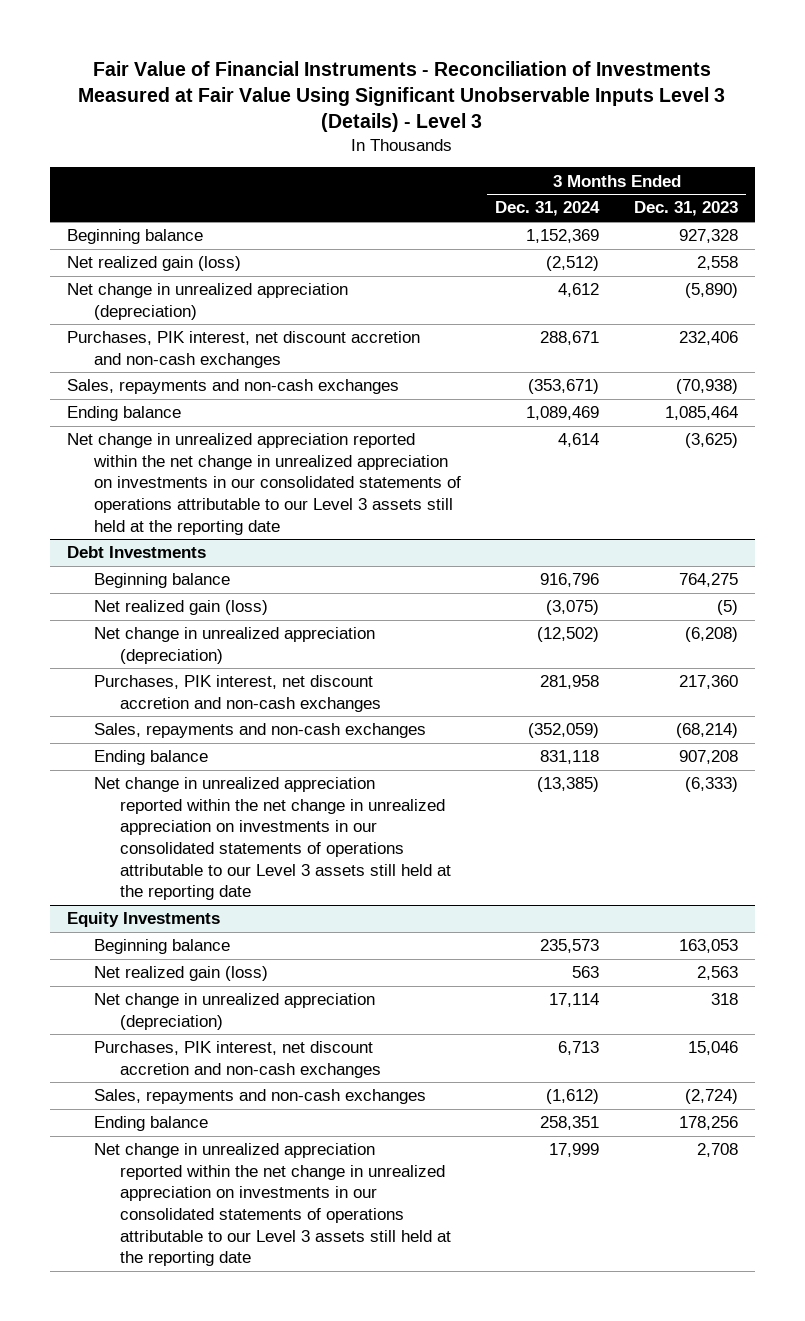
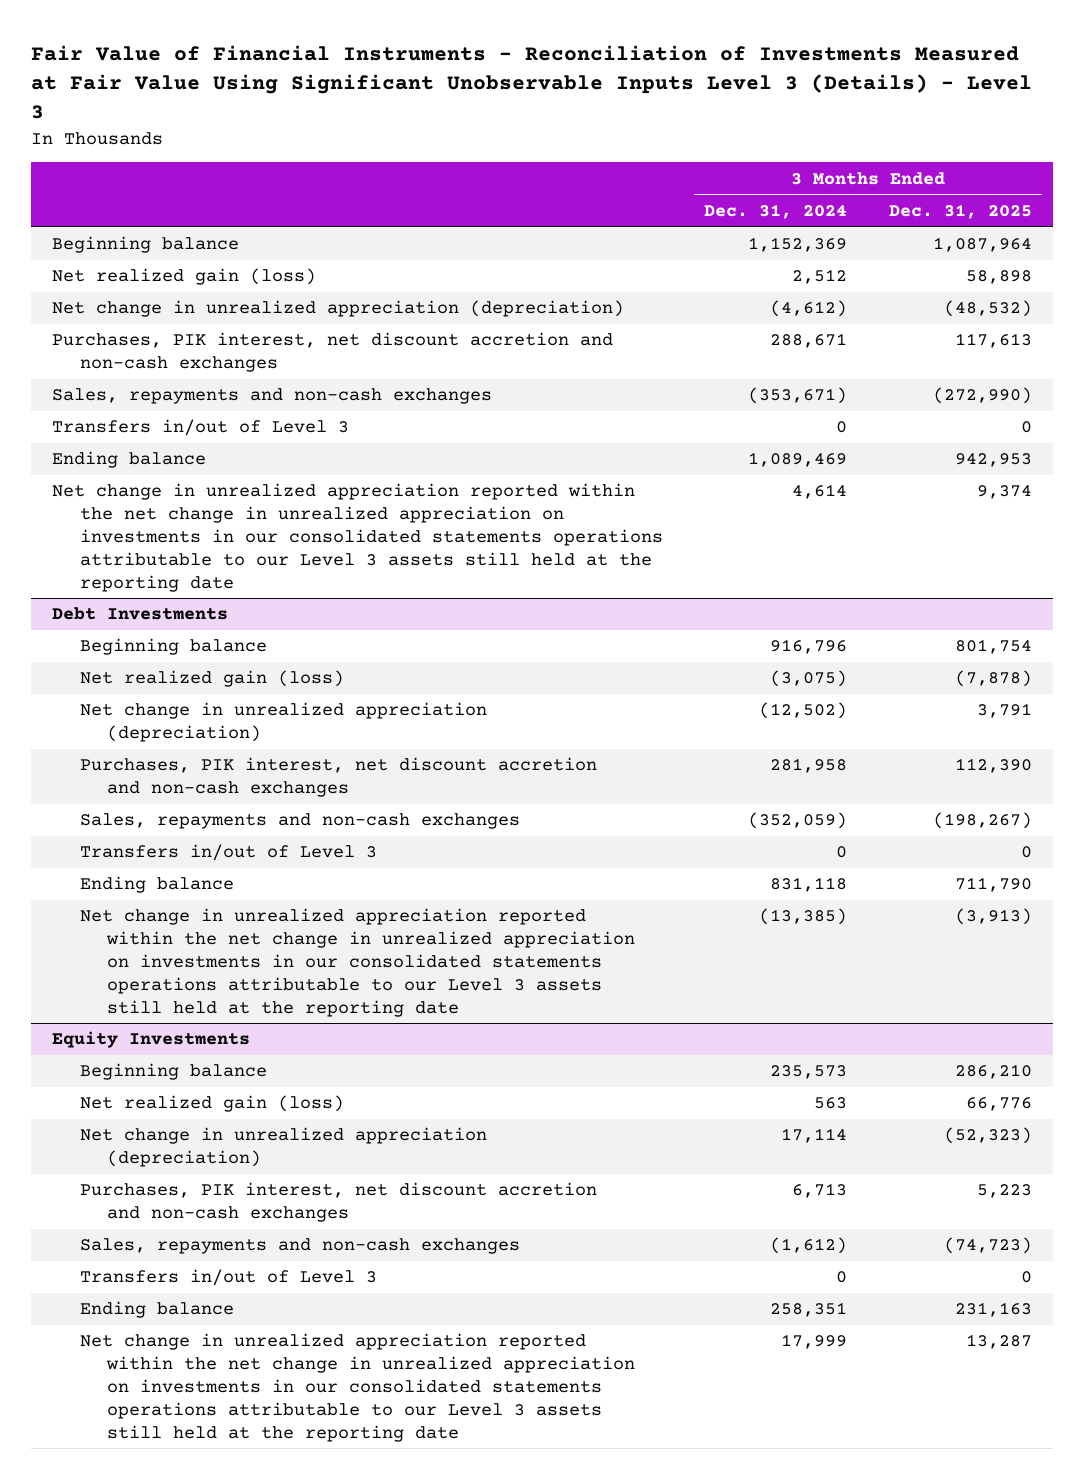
- | 3 Months Ended Dec. 31, 2024 | 3 Months Ended Dec. 31, 2023
+ | 3 Months Ended Dec. 31, 2024 | 3 Months Ended Dec. 31, 2025
- Net realized gain (loss) | (2,512) | 2,558
- Net change in unrealized appreciation (depreciation) | 4,612 | (5,890)
+ Net realized gain (loss) | 2,512 | 58,898
+ Net change in unrealized appreciation (depreciation) | (4,612) | (48,532)
+ Transfers in/out of Level 3 | 0 | 0
- Net change in unrealized appreciation reported within the net change in unrealized appreciation on investments in our consolidated statements of operations attributable to our Level 3 assets still held at the reporting date | 4,614 | (3,625)
+ Net change in unrealized appreciation reported within the net change in unrealized appreciation on investments in our consolidated statements operations attributable to our Level 3 assets still held at the reporting date | 4,614 | 9,374
@ Debt Investments
+ Transfers in/out of Level 3 | 0 | 0
- Net change in unrealized appreciation reported within the net change in unrealized appreciation on investments in our consolidated statements of operations attributable to our Level 3 assets still held at the reporting date | (13,385) | (6,333)
+ Net change in unrealized appreciation reported within the net change in unrealized appreciation on investments in our consolidated statements operations attributable to our Level 3 assets still held at the reporting date | (13,385) | (3,913)
@ Equity Investments
+ Transfers in/out of Level 3 | 0 | 0
- Net change in unrealized appreciation reported within the net change in unrealized appreciation on investments in our consolidated statements of operations attributable to our Level 3 assets still held at the reporting date | 17,999 | 2,708
+ Net change in unrealized appreciation reported within the net change in unrealized appreciation on investments in our consolidated statements operations attributable to our Level 3 assets still held at the reporting date | 17,999 | 13,287

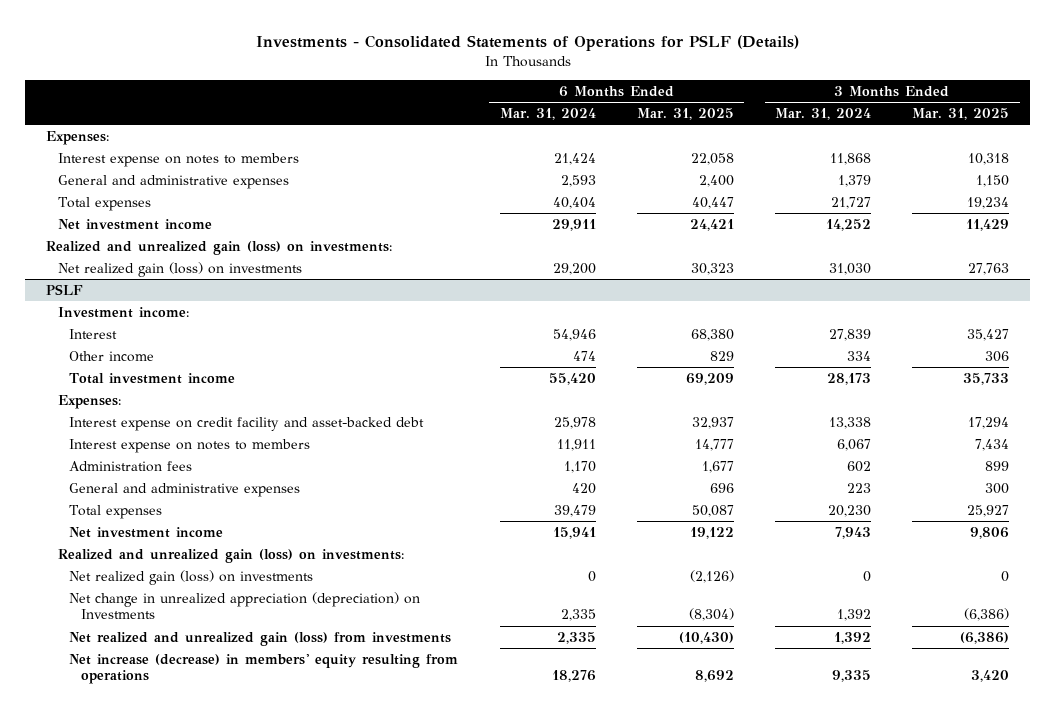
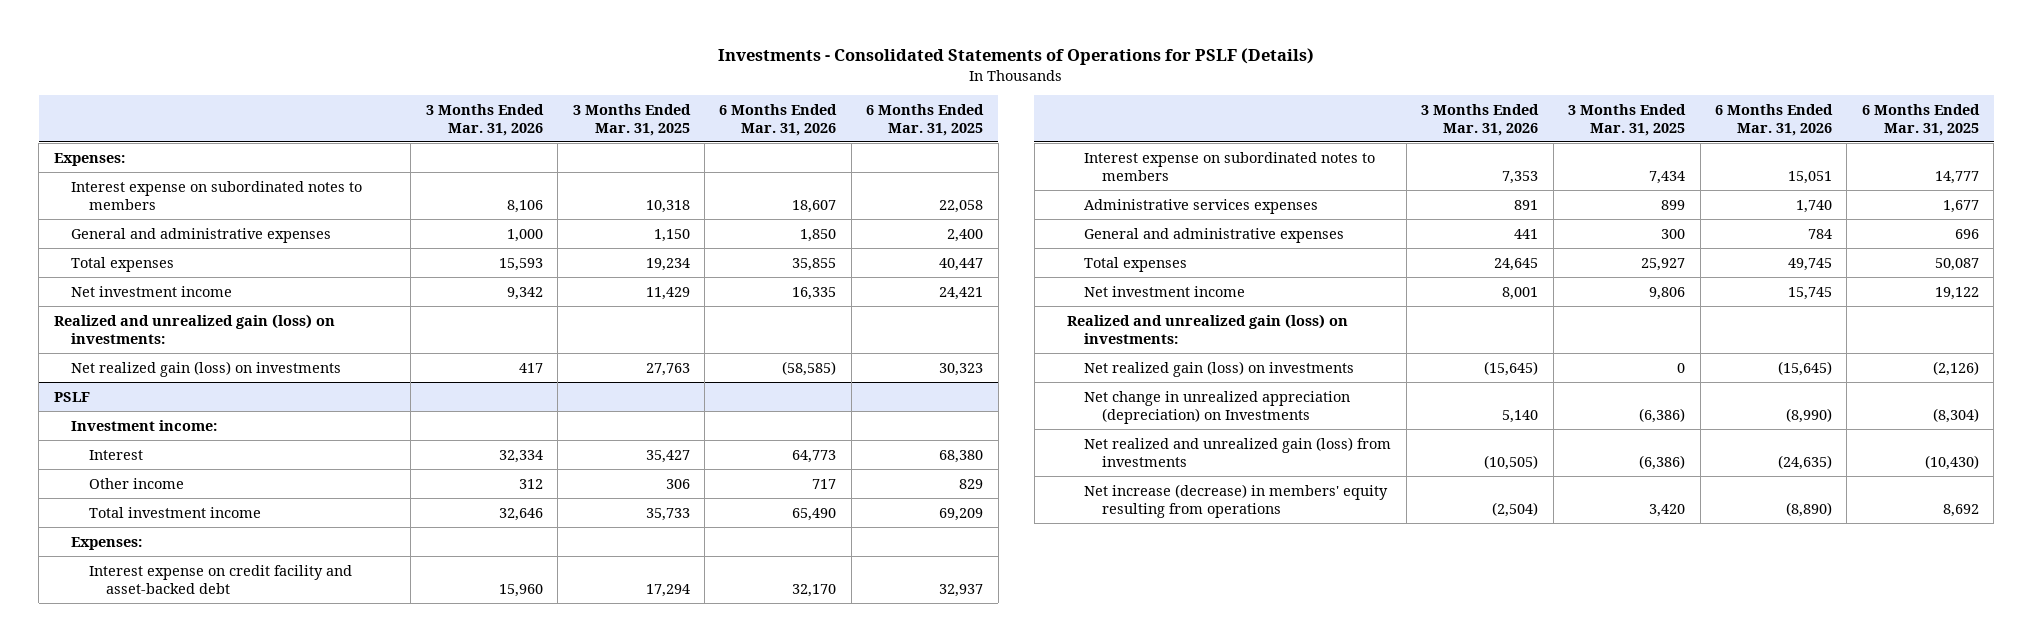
- | 6 Months Ended Mar. 31, 2024 | 6 Months Ended Mar. 31, 2025 | 3 Months Ended Mar. 31, 2024 | 3 Months Ended Mar. 31, 2025
+ | 3 Months Ended Mar. 31, 2026 | 3 Months Ended Mar. 31, 2025 | 6 Months Ended Mar. 31, 2026 | 6 Months Ended Mar. 31, 2025
- Interest expense on notes to members | 21,424 | 22,058 | 11,868 | 10,318
+ Interest expense on subordinated notes to members | 8,106 | 10,318 | 18,607 | 22,058
@ PSLF
- Interest expense on notes to members | 11,911 | 14,777 | 6,067 | 7,434
- Administration fees | 1,170 | 1,677 | 602 | 899
+ Interest expense on subordinated notes to members | 7,353 | 7,434 | 15,051 | 14,777
+ Administrative services expenses | 891 | 899 | 1,740 | 1,677

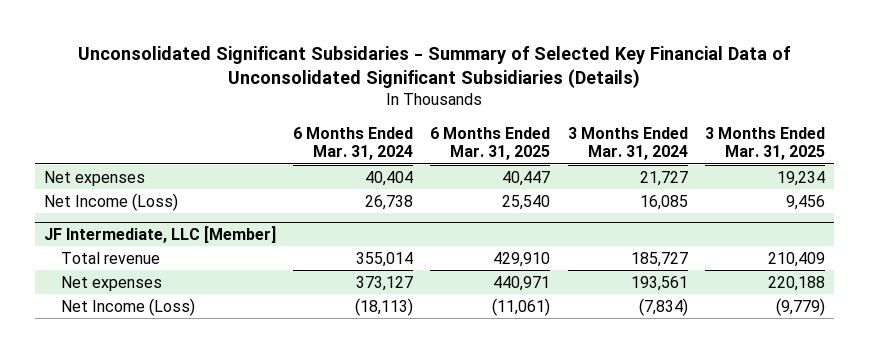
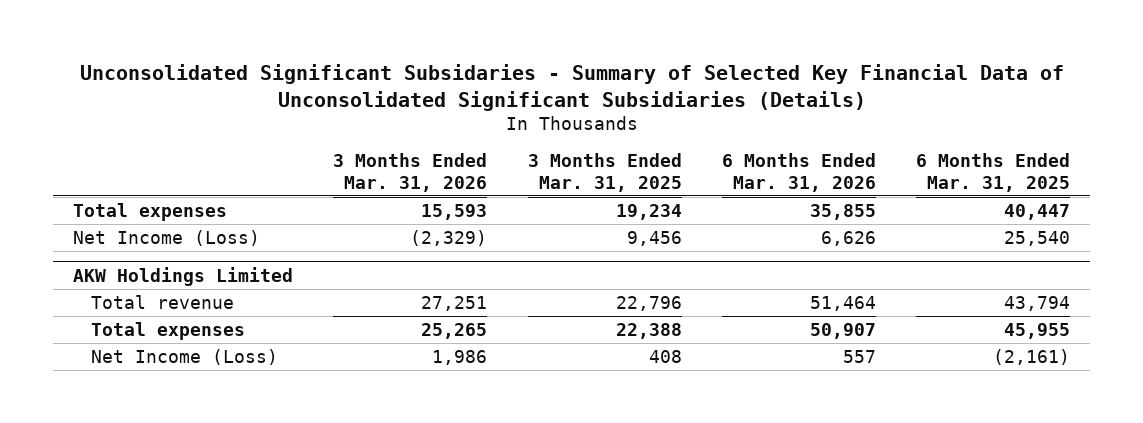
- | 6 Months Ended Mar. 31, 2024 | 6 Months Ended Mar. 31, 2025 | 3 Months Ended Mar. 31, 2024 | 3 Months Ended Mar. 31, 2025
+ | 3 Months Ended Mar. 31, 2026 | 3 Months Ended Mar. 31, 2025 | 6 Months Ended Mar. 31, 2026 | 6 Months Ended Mar. 31, 2025
- Net expenses | 40,404 | 40,447 | 21,727 | 19,234
+ Total expenses | 15,593 | 19,234 | 35,855 | 40,447
- JF Intermediate, LLC [Member]
- Total revenue | 355,014 | 429,910 | 185,727 | 210,409
- Net expenses | 373,127 | 440,971 | 193,561 | 220,188
- Net Income (Loss) | (18,113) | (11,061) | (7,834) | (9,779)
+ AKW Holdings Limited
+ Total revenue | 27,251 | 22,796 | 51,464 | 43,794
+ Total expenses | 25,265 | 22,388 | 50,907 | 45,955
+ Net Income (Loss) | 1,986 | 408 | 557 | (2,161)

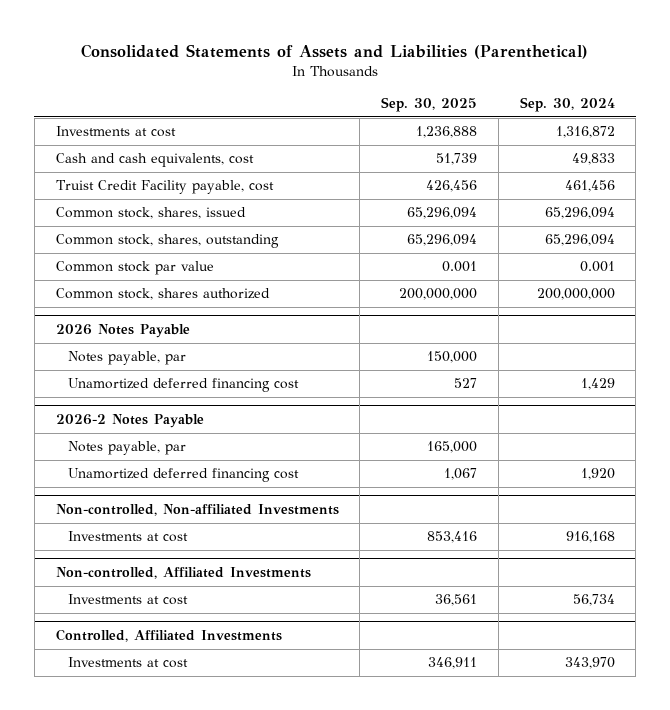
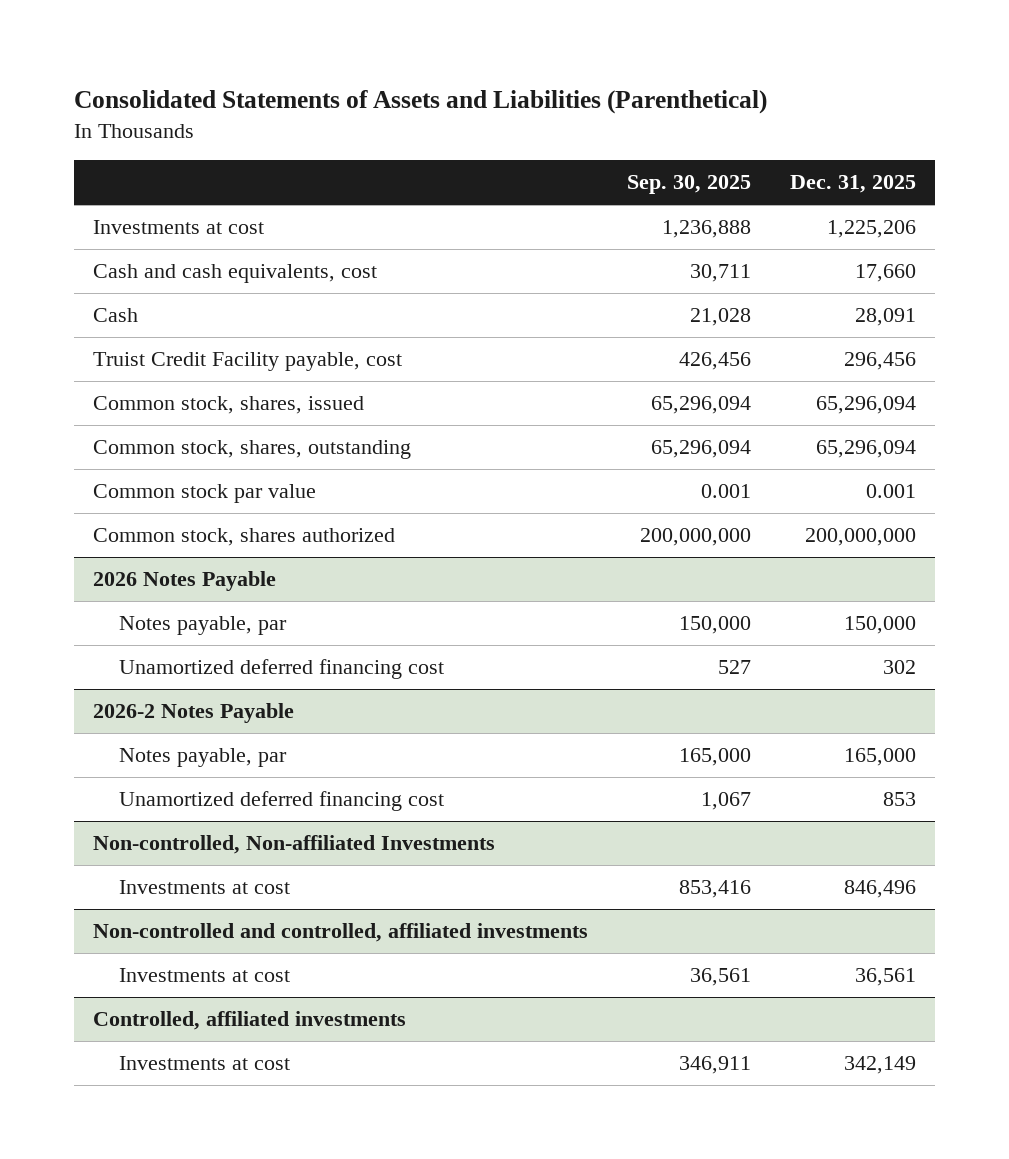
- | Sep. 30, 2025 | Sep. 30, 2024
+ | Sep. 30, 2025 | Dec. 31, 2025
- Cash and cash equivalents, cost | 51,739 | 49,833
+ Cash and cash equivalents, cost | 30,711 | 17,660
+ Cash | 21,028 | 28,091
- Non-controlled, Affiliated Investments
+ Non-controlled and controlled, affiliated investments
- Controlled, Affiliated Investments
+ Controlled, affiliated investments

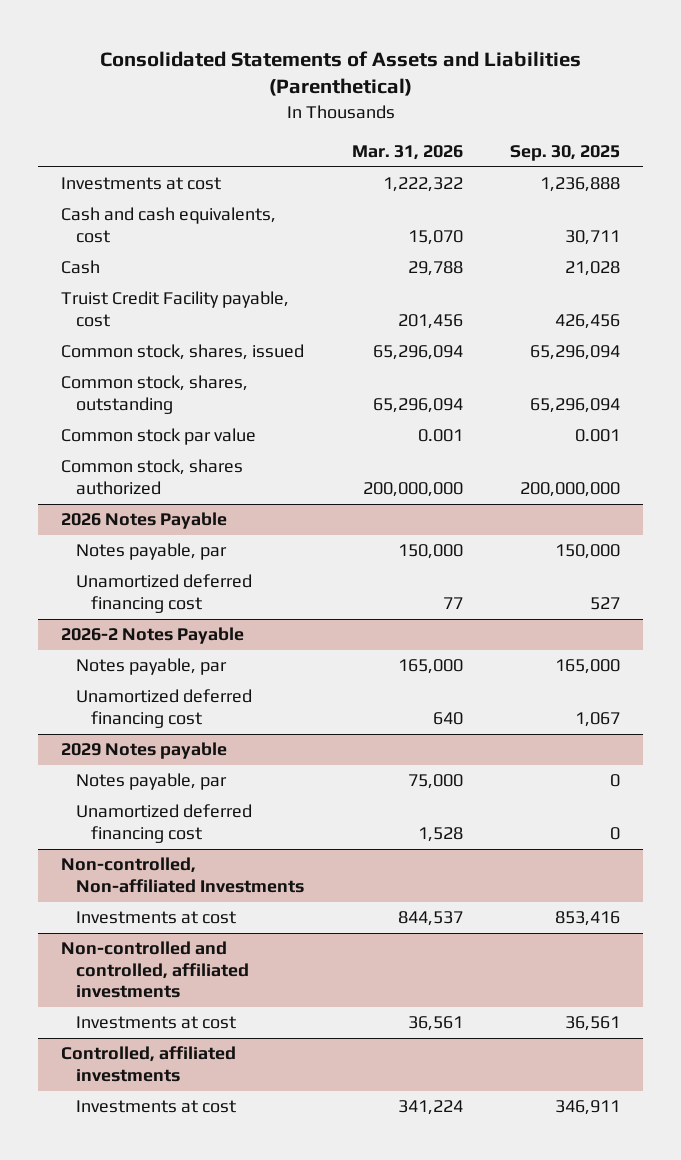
- | Sep. 30, 2025 | Dec. 31, 2025
+ | Mar. 31, 2026 | Sep. 30, 2025
+ 2029 Notes payable
+ Notes payable, par | 75,000 | 0
+ Unamortized deferred financing cost | 1,528 | 0

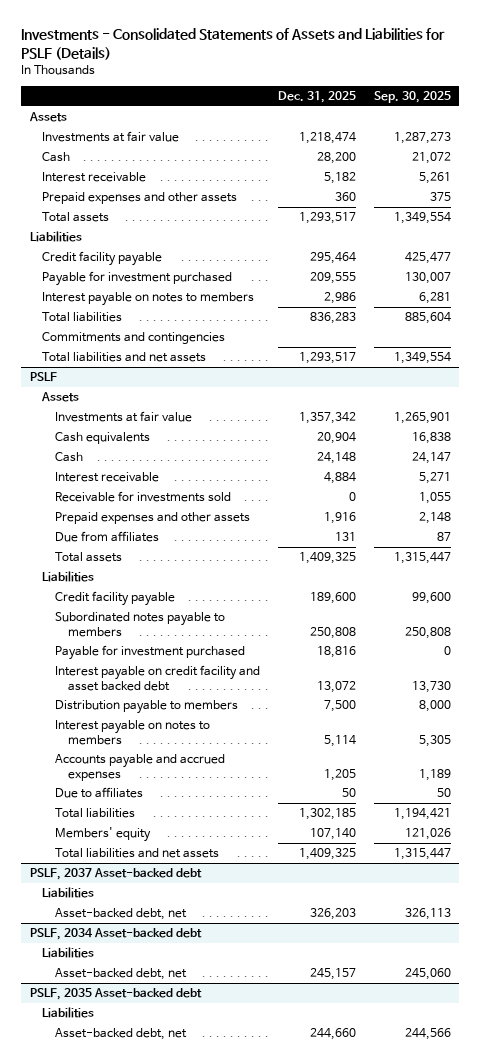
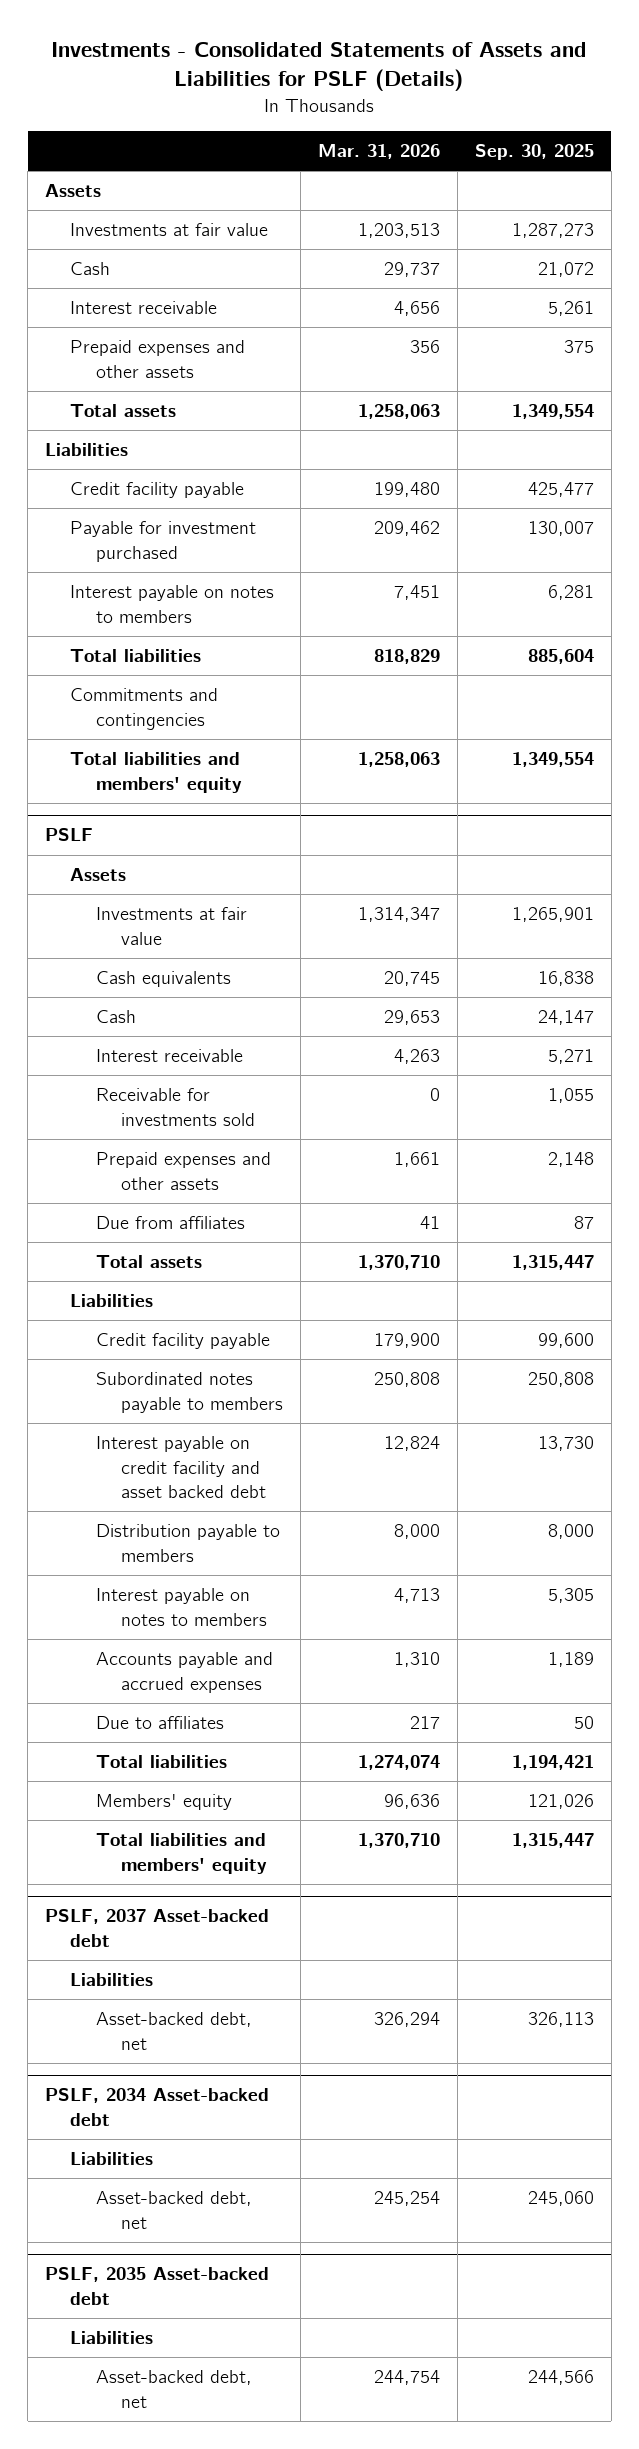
- | Dec. 31, 2025 | Sep. 30, 2025
+ | Mar. 31, 2026 | Sep. 30, 2025
- Total liabilities and net assets | 1,293,517 | 1,349,554
+ Total liabilities and members' equity | 1,258,063 | 1,349,554
@ PSLF
- Payable for investment purchased | 18,816 | 0
- Total liabilities and net assets | 1,409,325 | 1,315,447
+ Total liabilities and members' equity | 1,370,710 | 1,315,447

